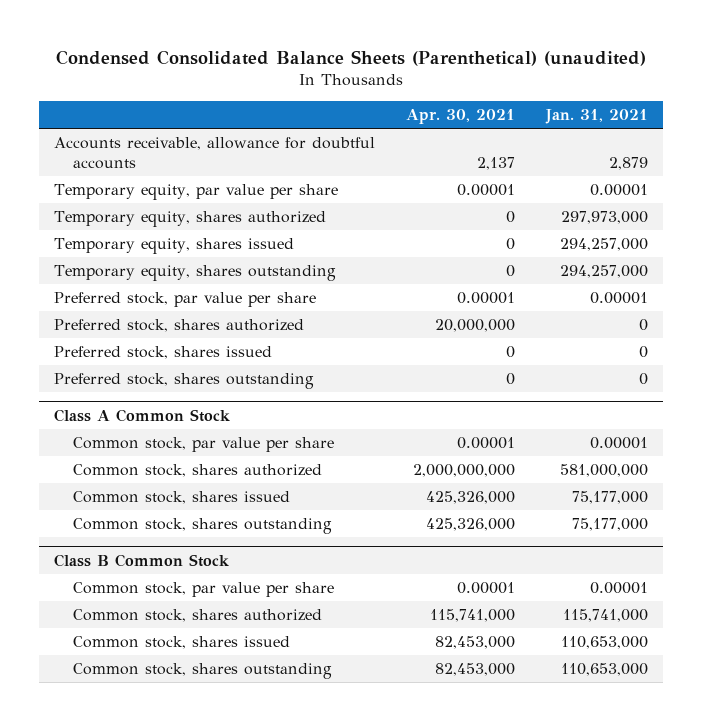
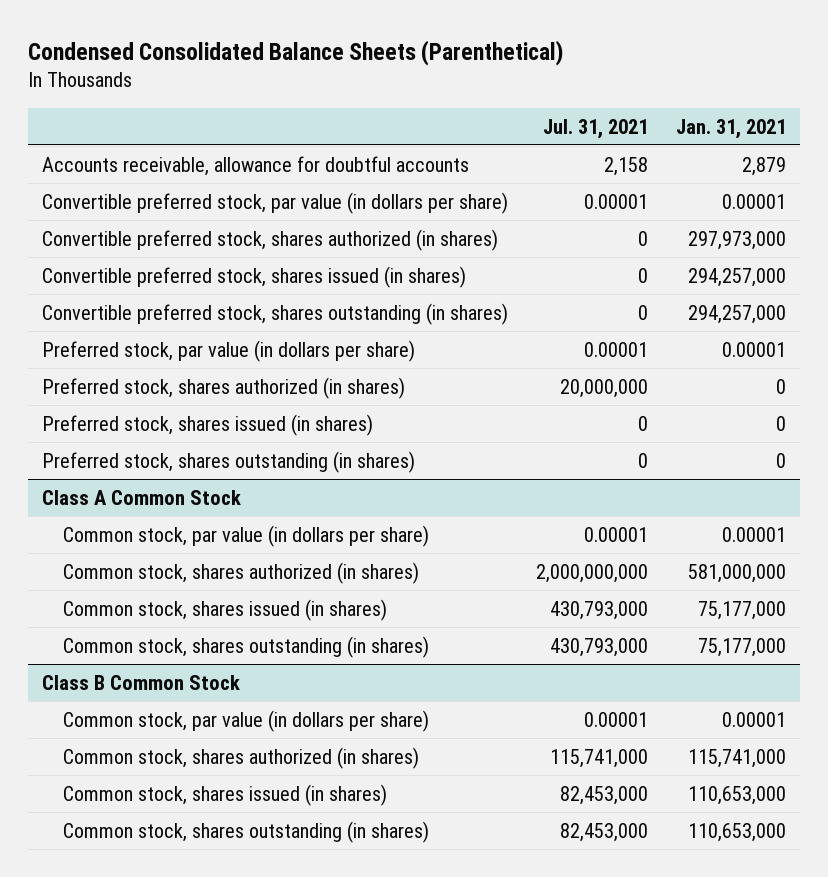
- Condensed Consolidated Balance Sheets (Parenthetical) (unaudited)
+ Condensed Consolidated Balance Sheets (Parenthetical)
- | Apr. 30, 2021 | Jan. 31, 2021
+ | Jul. 31, 2021 | Jan. 31, 2021
- Temporary equity, par value per share | 0.00001 | 0.00001
- Temporary equity, shares authorized | 0 | 297,973,000
- Temporary equity, shares issued | 0 | 294,257,000
- Temporary equity, shares outstanding | 0 | 294,257,000
- Preferred stock, par value per share | 0.00001 | 0.00001
- Preferred stock, shares authorized | 20,000,000 | 0
- Preferred stock, shares issued | 0 | 0
- Preferred stock, shares outstanding | 0 | 0
+ Convertible preferred stock, par value (in dollars per share) | 0.00001 | 0.00001
+ Convertible preferred stock, shares authorized (in shares) | 0 | 297,973,000
+ Convertible preferred stock, shares issued (in shares) | 0 | 294,257,000
+ Convertible preferred stock, shares outstanding (in shares) | 0 | 294,257,000
+ Preferred stock, par value (in dollars per share) | 0.00001 | 0.00001
+ Preferred stock, shares authorized (in shares) | 20,000,000 | 0
+ Preferred stock, shares issued (in shares) | 0 | 0
+ Preferred stock, shares outstanding (in shares) | 0 | 0
@ Class A Common Stock
- Common stock, par value per share | 0.00001 | 0.00001
- Common stock, shares authorized | 2,000,000,000 | 581,000,000
- Common stock, shares issued | 425,326,000 | 75,177,000
- Common stock, shares outstanding | 425,326,000 | 75,177,000
+ Common stock, par value (in dollars per share) | 0.00001 | 0.00001
+ Common stock, shares authorized (in shares) | 2,000,000,000 | 581,000,000
+ Common stock, shares issued (in shares) | 430,793,000 | 75,177,000
+ Common stock, shares outstanding (in shares) | 430,793,000 | 75,177,000
@ Class B Common Stock
- Common stock, par value per share | 0.00001 | 0.00001
- Common stock, shares authorized | 115,741,000 | 115,741,000
- Common stock, shares issued | 82,453,000 | 110,653,000
- Common stock, shares outstanding | 82,453,000 | 110,653,000
+ Common stock, par value (in dollars per share) | 0.00001 | 0.00001
+ Common stock, shares authorized (in shares) | 115,741,000 | 115,741,000
+ Common stock, shares issued (in shares) | 82,453,000 | 110,653,000
+ Common stock, shares outstanding (in shares) | 82,453,000 | 110,653,000

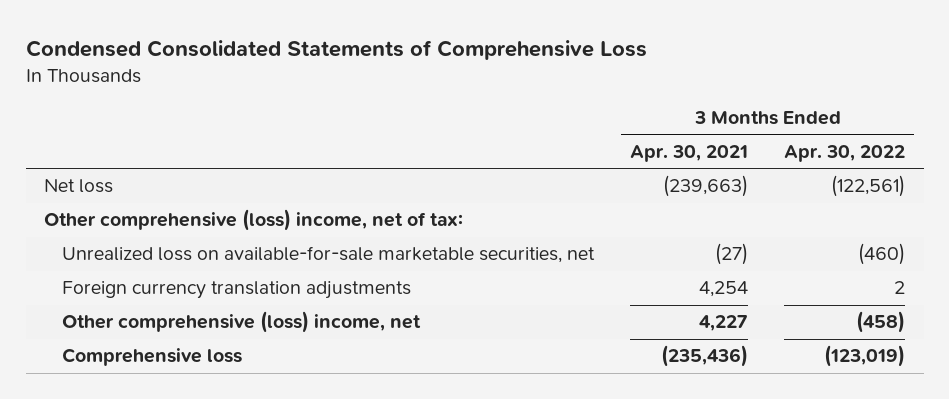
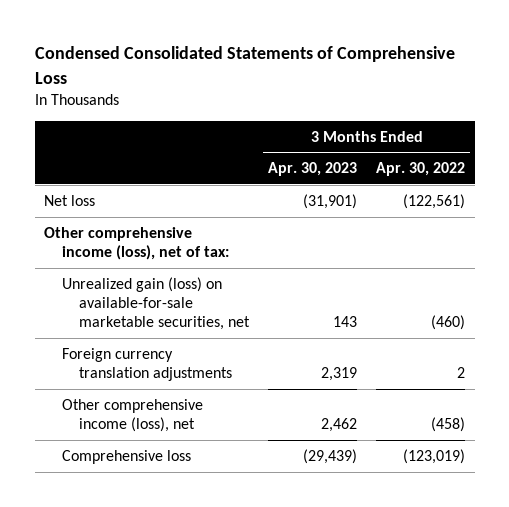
- | 3 Months Ended Apr. 30, 2021 | 3 Months Ended Apr. 30, 2022
+ | 3 Months Ended Apr. 30, 2023 | 3 Months Ended Apr. 30, 2022
- Other comprehensive (loss) income, net of tax:
- Unrealized loss on available-for-sale marketable securities, net | (27) | (460)
+ Other comprehensive income (loss), net of tax:
+ Unrealized gain (loss) on available-for-sale marketable securities, net | 143 | (460)
- Other comprehensive (loss) income, net | 4,227 | (458)
+ Other comprehensive income (loss), net | 2,462 | (458)

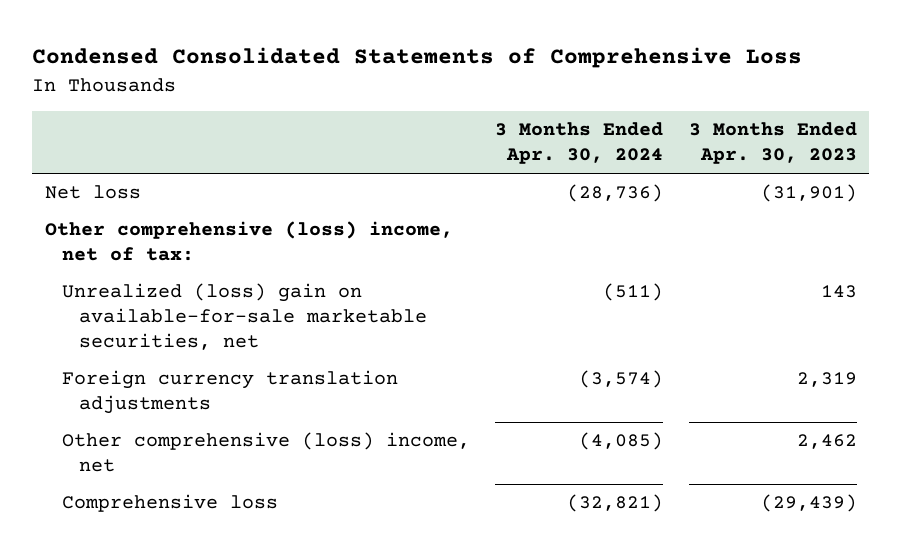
- | 3 Months Ended Apr. 30, 2023 | 3 Months Ended Apr. 30, 2022
+ | 3 Months Ended Apr. 30, 2024 | 3 Months Ended Apr. 30, 2023
- Other comprehensive income (loss), net of tax:
- Unrealized gain (loss) on available-for-sale marketable securities, net | 143 | (460)
+ Other comprehensive (loss) income, net of tax:
+ Unrealized (loss) gain on available-for-sale marketable securities, net | (511) | 143
- Other comprehensive income (loss), net | 2,462 | (458)
+ Other comprehensive (loss) income, net | (4,085) | 2,462

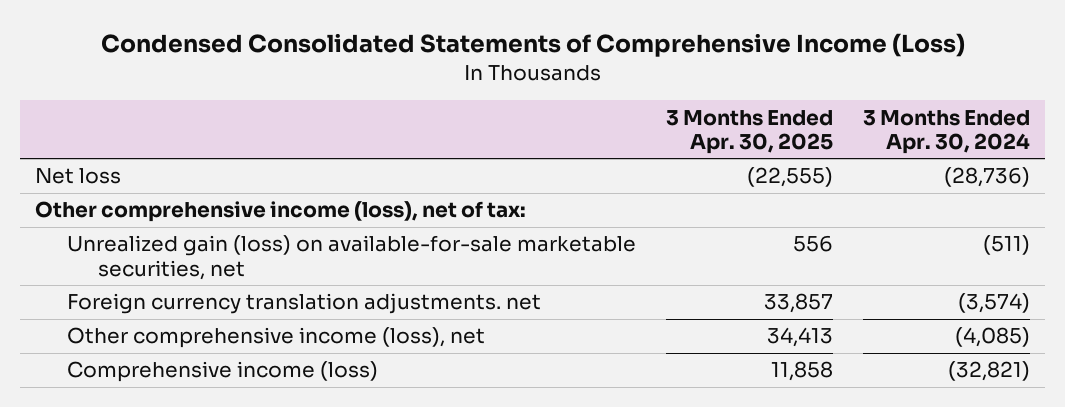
- Condensed Consolidated Statements of Comprehensive Loss
+ Condensed Consolidated Statements of Comprehensive Income (Loss)
- | 3 Months Ended Apr. 30, 2024 | 3 Months Ended Apr. 30, 2023
+ | 3 Months Ended Apr. 30, 2025 | 3 Months Ended Apr. 30, 2024
- Other comprehensive (loss) income, net of tax:
- Unrealized (loss) gain on available-for-sale marketable securities, net | (511) | 143
- Foreign currency translation adjustments | (3,574) | 2,319
- Other comprehensive (loss) income, net | (4,085) | 2,462
- Comprehensive loss | (32,821) | (29,439)
+ Other comprehensive income (loss), net of tax:
+ Unrealized gain (loss) on available-for-sale marketable securities, net | 556 | (511)
+ Foreign currency translation adjustments. net | 33,857 | (3,574)
+ Other comprehensive income (loss), net | 34,413 | (4,085)
+ Comprehensive income (loss) | 11,858 | (32,821)

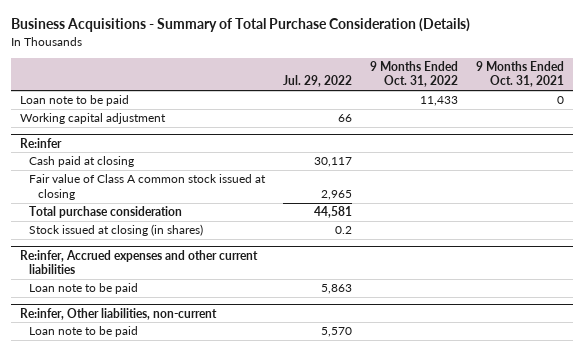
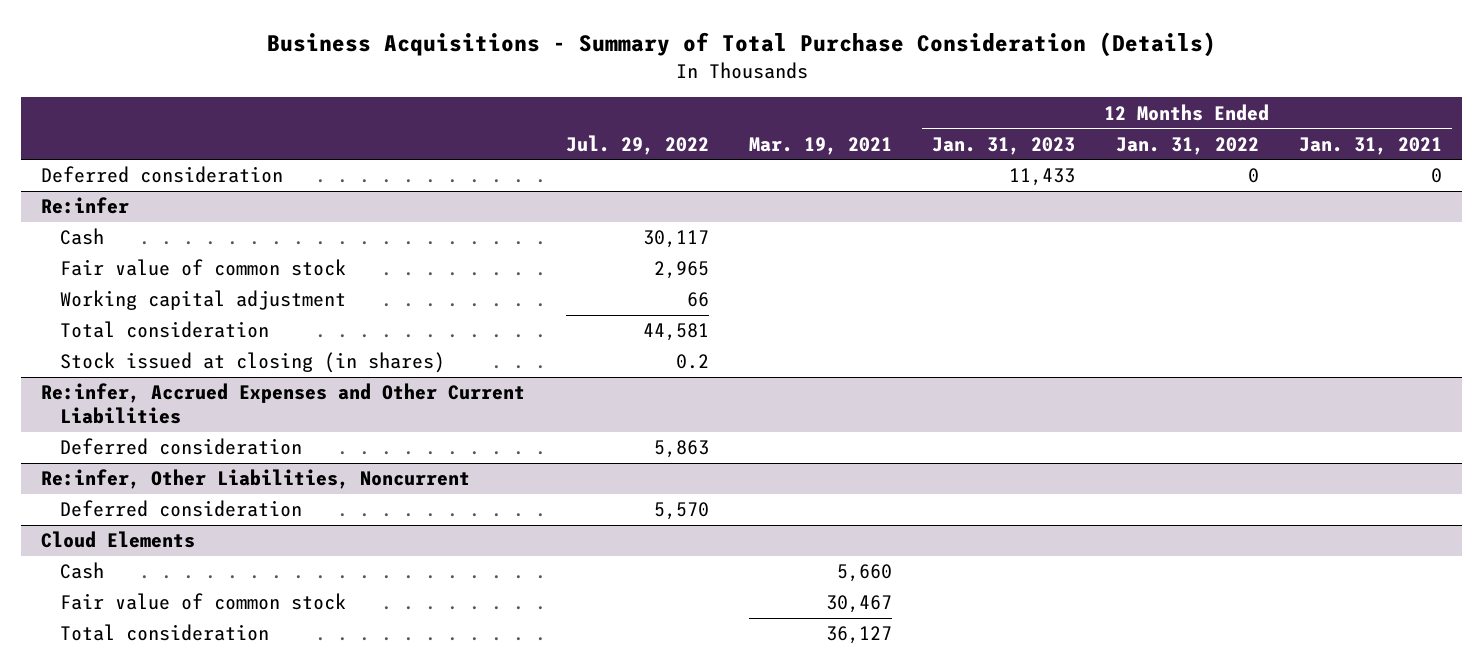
- | Jul. 29, 2022 | 9 Months Ended Oct. 31, 2022 | 9 Months Ended Oct. 31, 2021
+ | Jul. 29, 2022 | Mar. 19, 2021 | 12 Months Ended Jan. 31, 2023 | 12 Months Ended Jan. 31, 2022 | 12 Months Ended Jan. 31, 2021
- Loan note to be paid | | 11,433 | 0
- Working capital adjustment | 66 | |
+ Deferred consideration | | | 11,433 | 0 | 0
@ Re:infer
- Cash paid at closing | 30,117 | |
- Fair value of Class A common stock issued at closing | 2,965 | |
- Total purchase consideration | 44,581 | |
+ Cash | 30,117 | | | |
+ Fair value of common stock | 2,965 | | | |
+ Working capital adjustment | 66 | | | |
+ Total consideration | 44,581 | | | |
- Re:infer, Accrued expenses and other current liabilities
- Loan note to be paid | 5,863 | |
- Re:infer, Other liabilities, non-current
- Loan note to be paid | 5,570 | |
+ Re:infer, Accrued Expenses and Other Current Liabilities
+ Deferred consideration | 5,863 | | | |
+ Re:infer, Other Liabilities, Noncurrent
+ Deferred consideration | 5,570 | | | |
+ Cloud Elements
+ Cash | | 5,660 | | |
+ Fair value of common stock | | 30,467 | | |
+ Total consideration | | 36,127 | | |

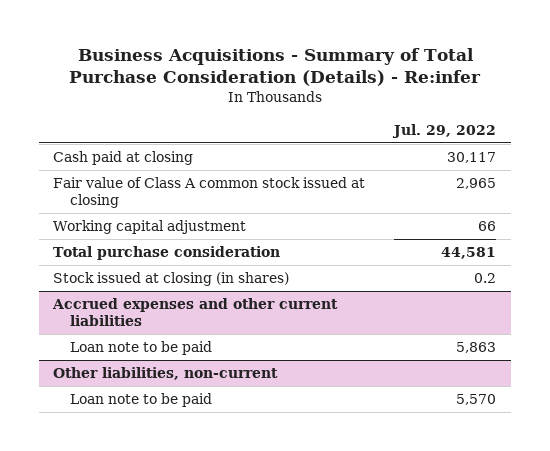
- Business Acquisitions - Summary of Total Purchase Consideration (Details)
+ Business Acquisitions - Summary of Total Purchase Consideration (Details) - Re:infer
- | Jul. 29, 2022 | Mar. 19, 2021 | 12 Months Ended Jan. 31, 2023 | 12 Months Ended Jan. 31, 2022 | 12 Months Ended Jan. 31, 2021
+ | Jul. 29, 2022
- Deferred consideration | | | 11,433 | 0 | 0
- Re:infer
- Cash | 30,117 | | | |
- Fair value of common stock | 2,965 | | | |
+ Cash paid at closing | 30,117
+ Fair value of Class A common stock issued at closing | 2,965
- Total consideration | 44,581 | | | |
+ Total purchase consideration | 44,581
- Re:infer, Accrued Expenses and Other Current Liabilities
- Deferred consideration | 5,863 | | | |
- Re:infer, Other Liabilities, Noncurrent
- Deferred consideration | 5,570 | | | |
- Cloud Elements
- Cash | | 5,660 | | |
- Fair value of common stock | | 30,467 | | |
- Total consideration | | 36,127 | | |
+ Accrued expenses and other current liabilities
+ Loan note to be paid | 5,863
+ Other liabilities, non-current
+ Loan note to be paid | 5,570

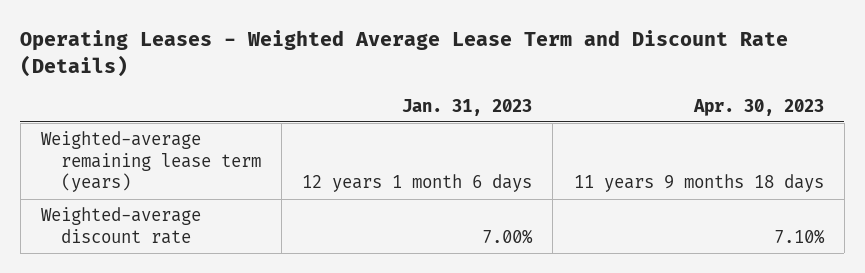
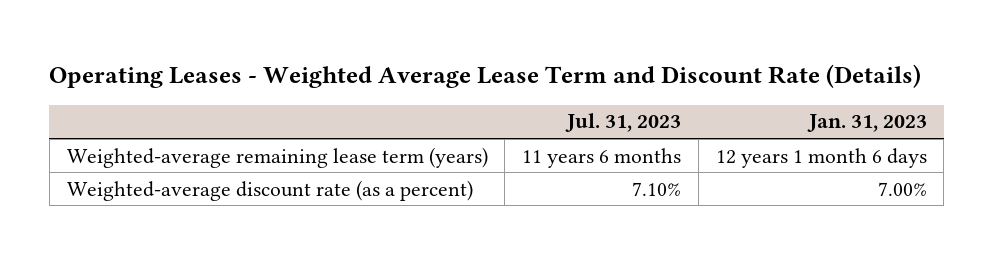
- | Jan. 31, 2023 | Apr. 30, 2023
+ | Jul. 31, 2023 | Jan. 31, 2023
- Weighted-average discount rate | 7.00% | 7.10%
+ Weighted-average discount rate (as a percent) | 7.10% | 7.00%

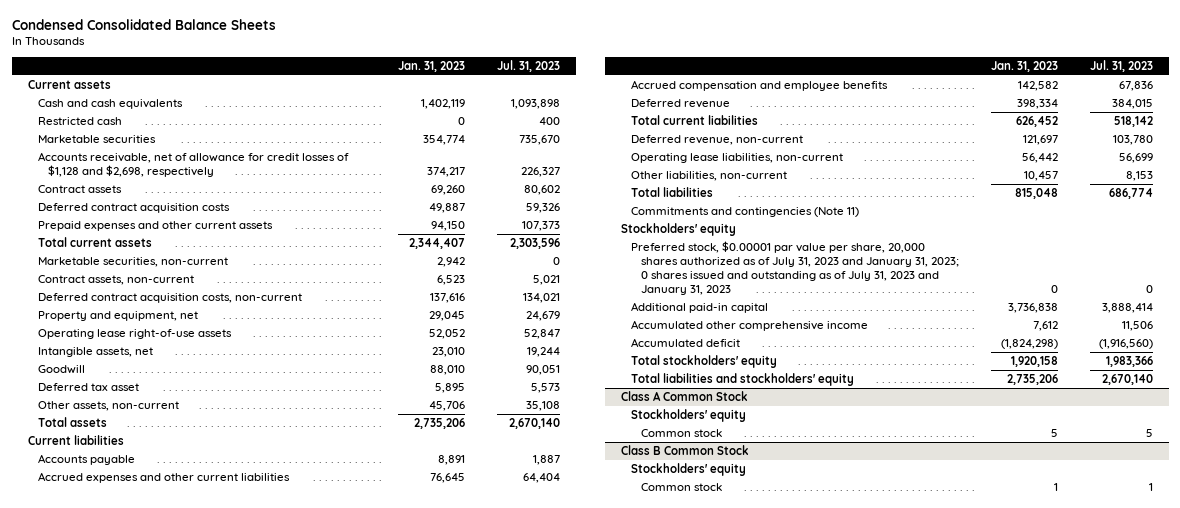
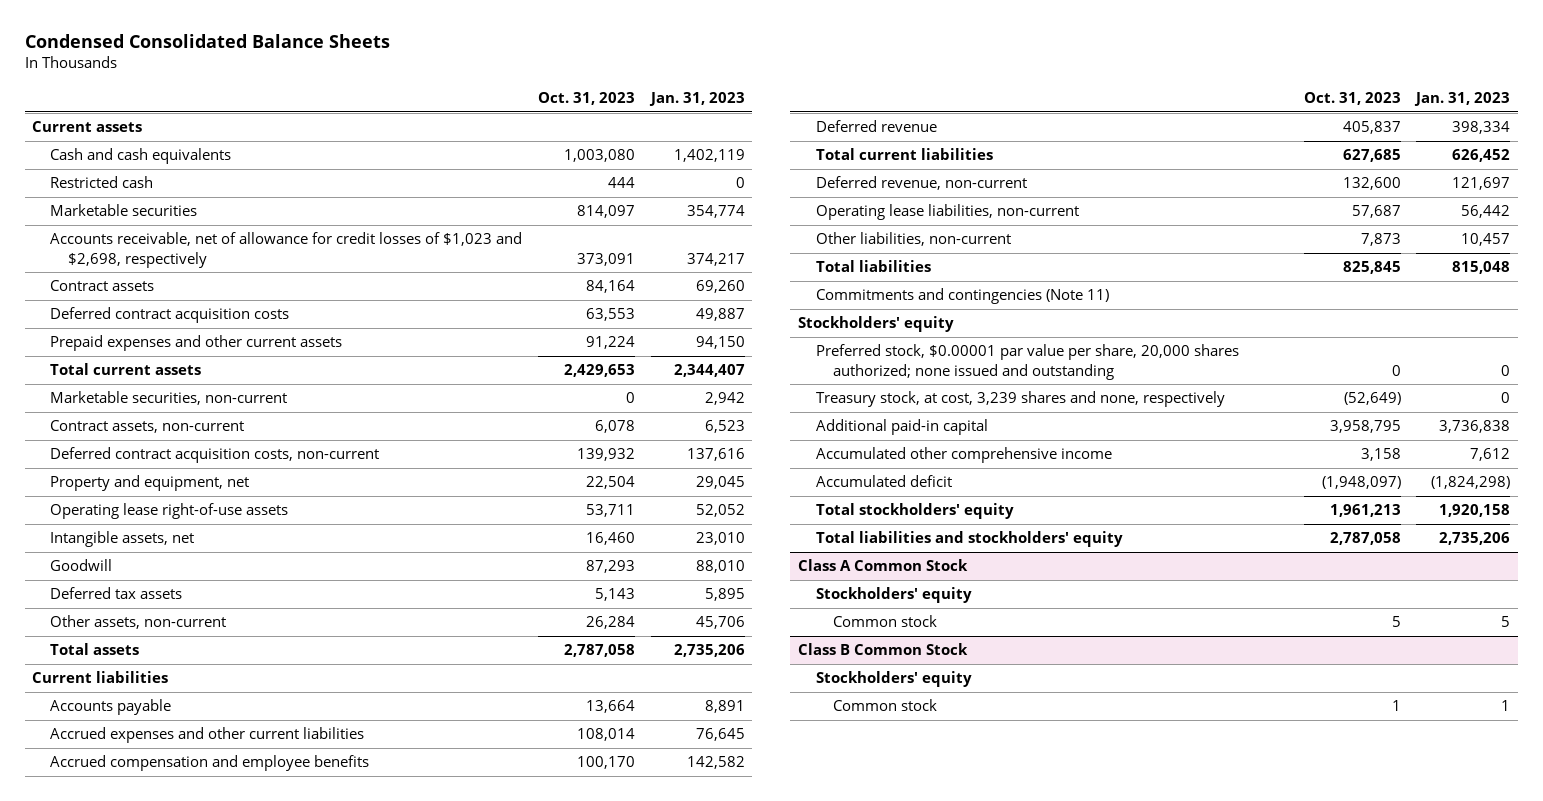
- | Jan. 31, 2023 | Jul. 31, 2023
+ | Oct. 31, 2023 | Jan. 31, 2023
- Accounts receivable, net of allowance for credit losses of $1,128 and $2,698, respectively | 374,217 | 226,327
+ Accounts receivable, net of allowance for credit losses of $1,023 and $2,698, respectively | 373,091 | 374,217
- Deferred tax asset | 5,895 | 5,573
+ Deferred tax assets | 5,143 | 5,895
- Preferred stock, $0.00001 par value per share, 20,000 shares authorized as of July 31, 2023 and January 31, 2023; 0 shares issued and outstanding as of July 31, 2023 and January 31, 2023 | 0 | 0
+ Preferred stock, $0.00001 par value per share, 20,000 shares authorized; none issued and outstanding | 0 | 0
+ Treasury stock, at cost, 3,239 shares and none, respectively | (52,649) | 0

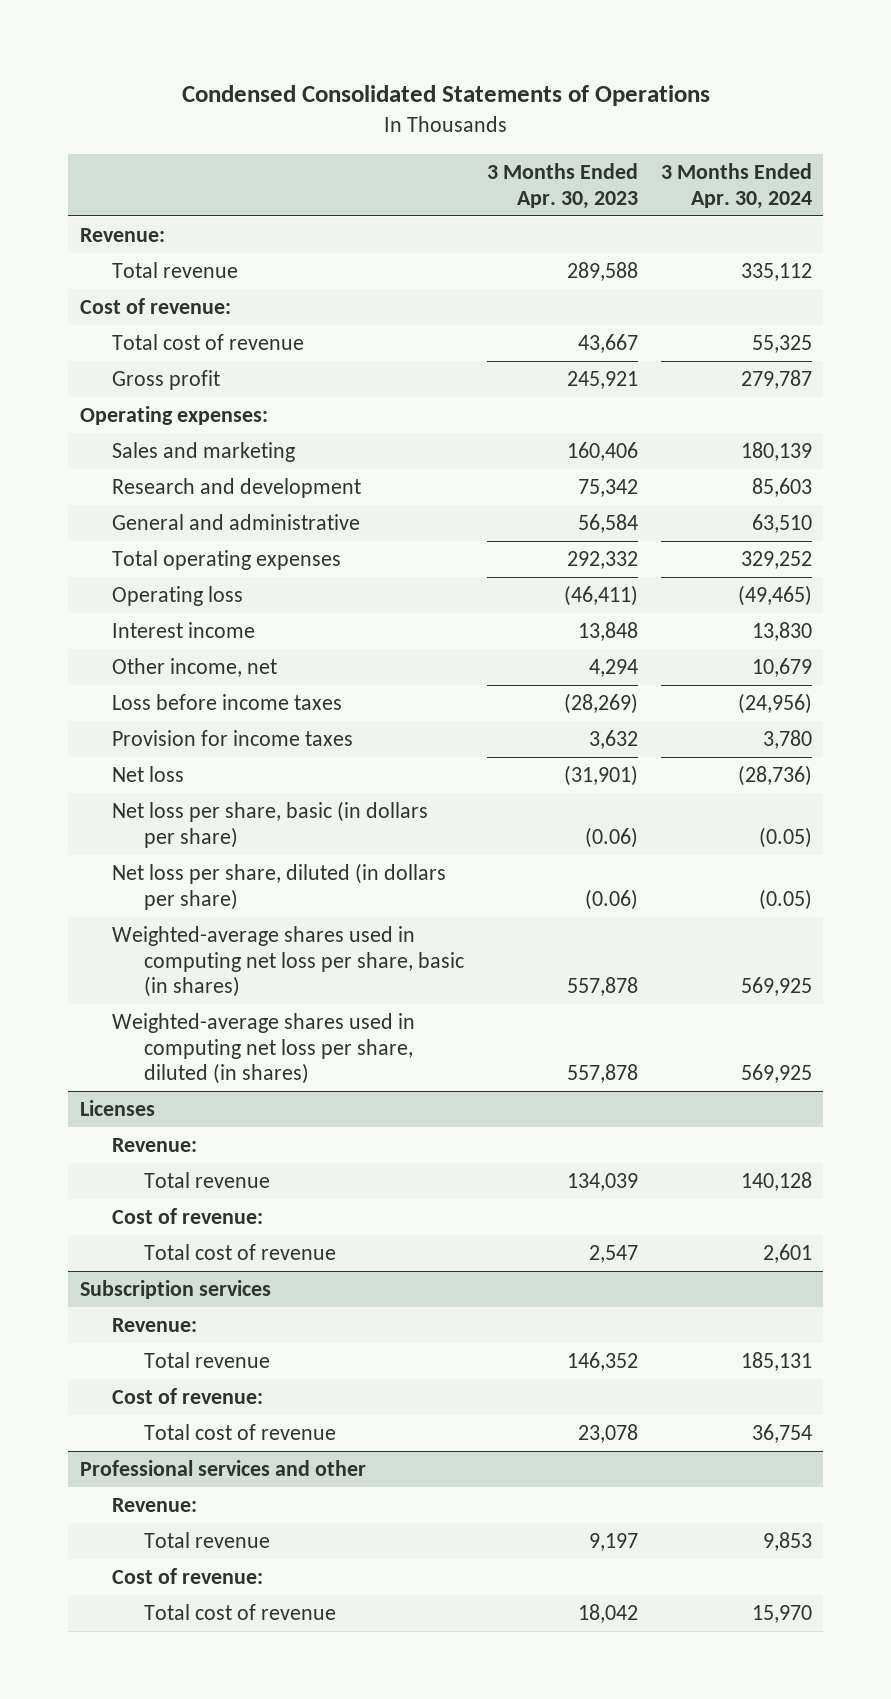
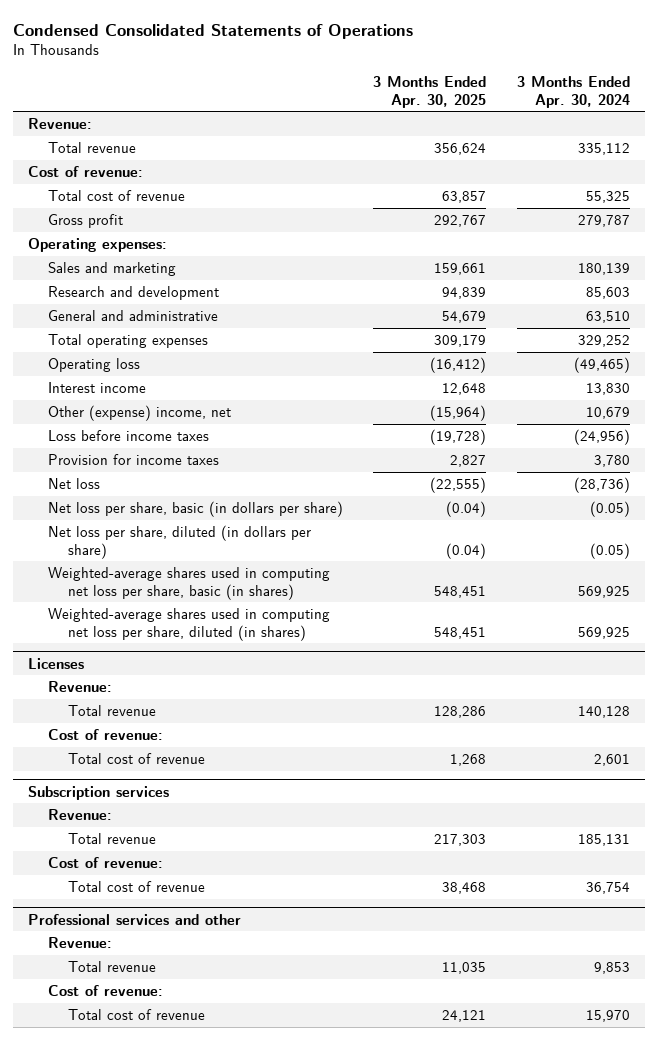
- | 3 Months Ended Apr. 30, 2023 | 3 Months Ended Apr. 30, 2024
+ | 3 Months Ended Apr. 30, 2025 | 3 Months Ended Apr. 30, 2024
- Other income, net | 4,294 | 10,679
+ Other (expense) income, net | (15,964) | 10,679

